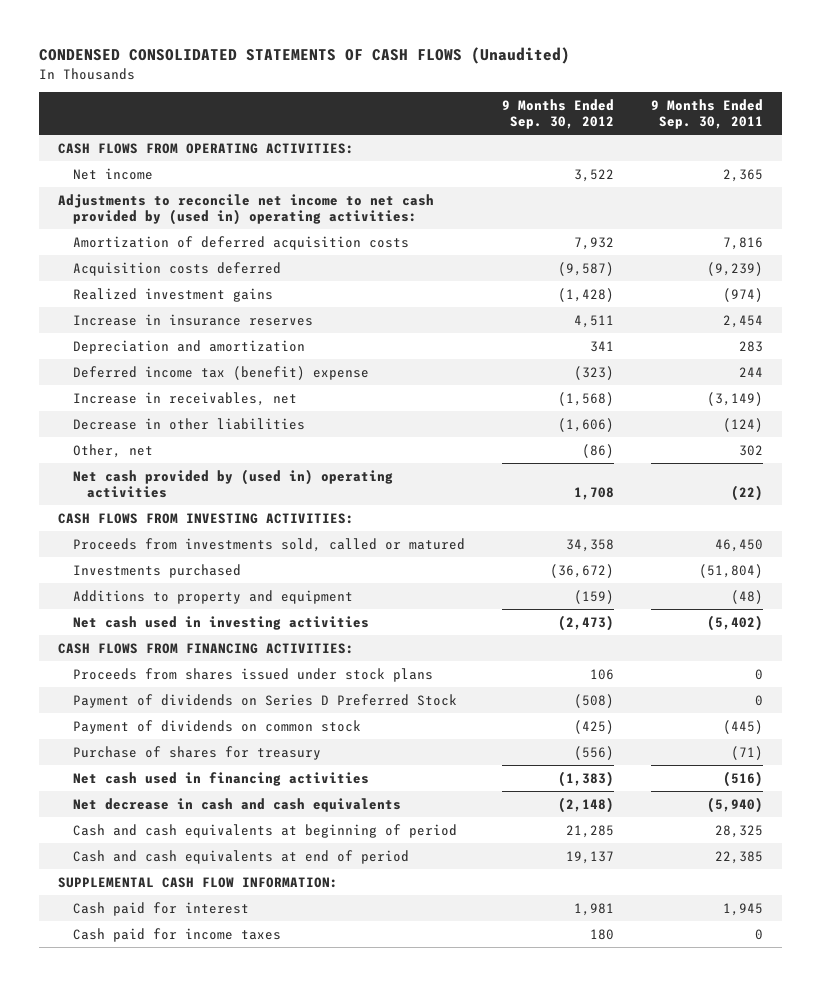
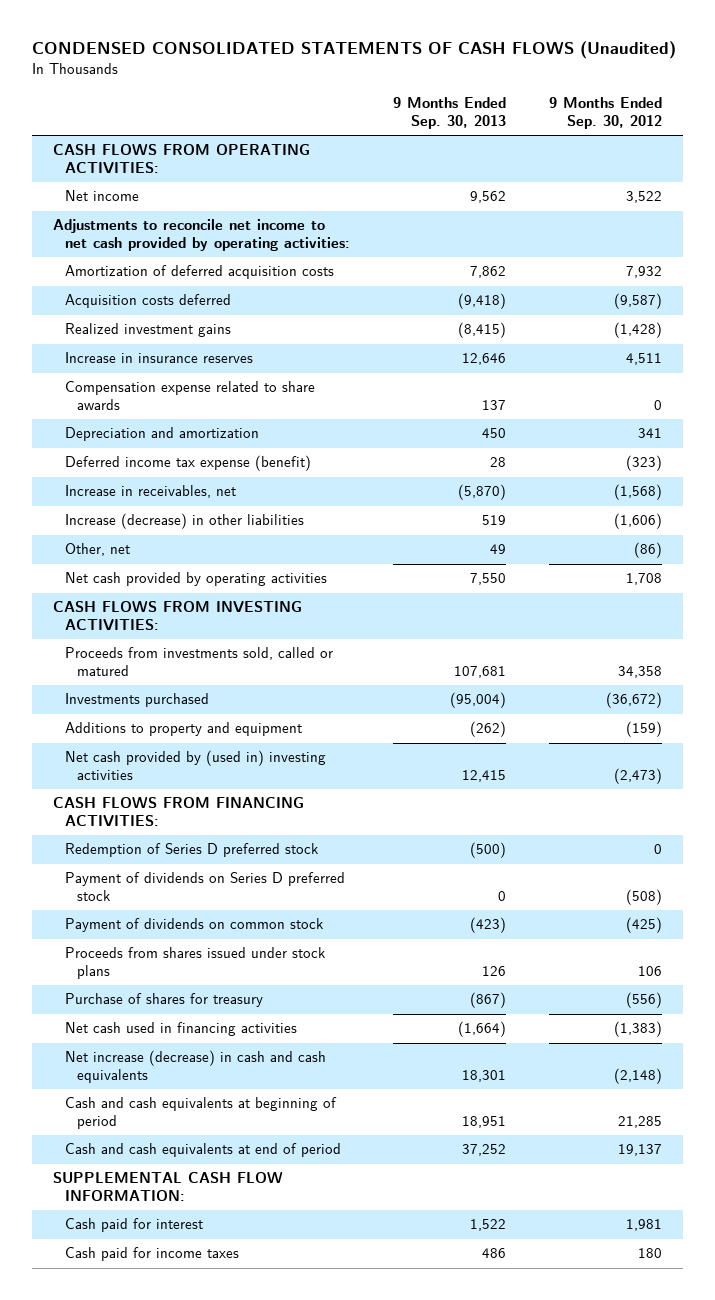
- | 9 Months Ended Sep. 30, 2012 | 9 Months Ended Sep. 30, 2011
+ | 9 Months Ended Sep. 30, 2013 | 9 Months Ended Sep. 30, 2012
- Adjustments to reconcile net income to net cash provided by (used in) operating activities:
+ Adjustments to reconcile net income to net cash provided by operating activities:
+ Compensation expense related to share awards | 137 | 0
- Deferred income tax (benefit) expense | (323) | 244
+ Deferred income tax expense (benefit) | 28 | (323)
- Decrease in other liabilities | (1,606) | (124)
+ Increase (decrease) in other liabilities | 519 | (1,606)
- Net cash provided by (used in) operating activities | 1,708 | (22)
+ Net cash provided by operating activities | 7,550 | 1,708
- Net cash used in investing activities | (2,473) | (5,402)
+ Net cash provided by (used in) investing activities | 12,415 | (2,473)
- Payment of dividends on Series D Preferred Stock | (508) | 0
+ Redemption of Series D preferred stock | (500) | 0
+ Payment of dividends on Series D preferred stock | 0 | (508)
moved down: Proceeds from shares issued under stock plans | 126 | 106
- Net decrease in cash and cash equivalents | (2,148) | (5,940)
+ Net increase (decrease) in cash and cash equivalents | 18,301 | (2,148)

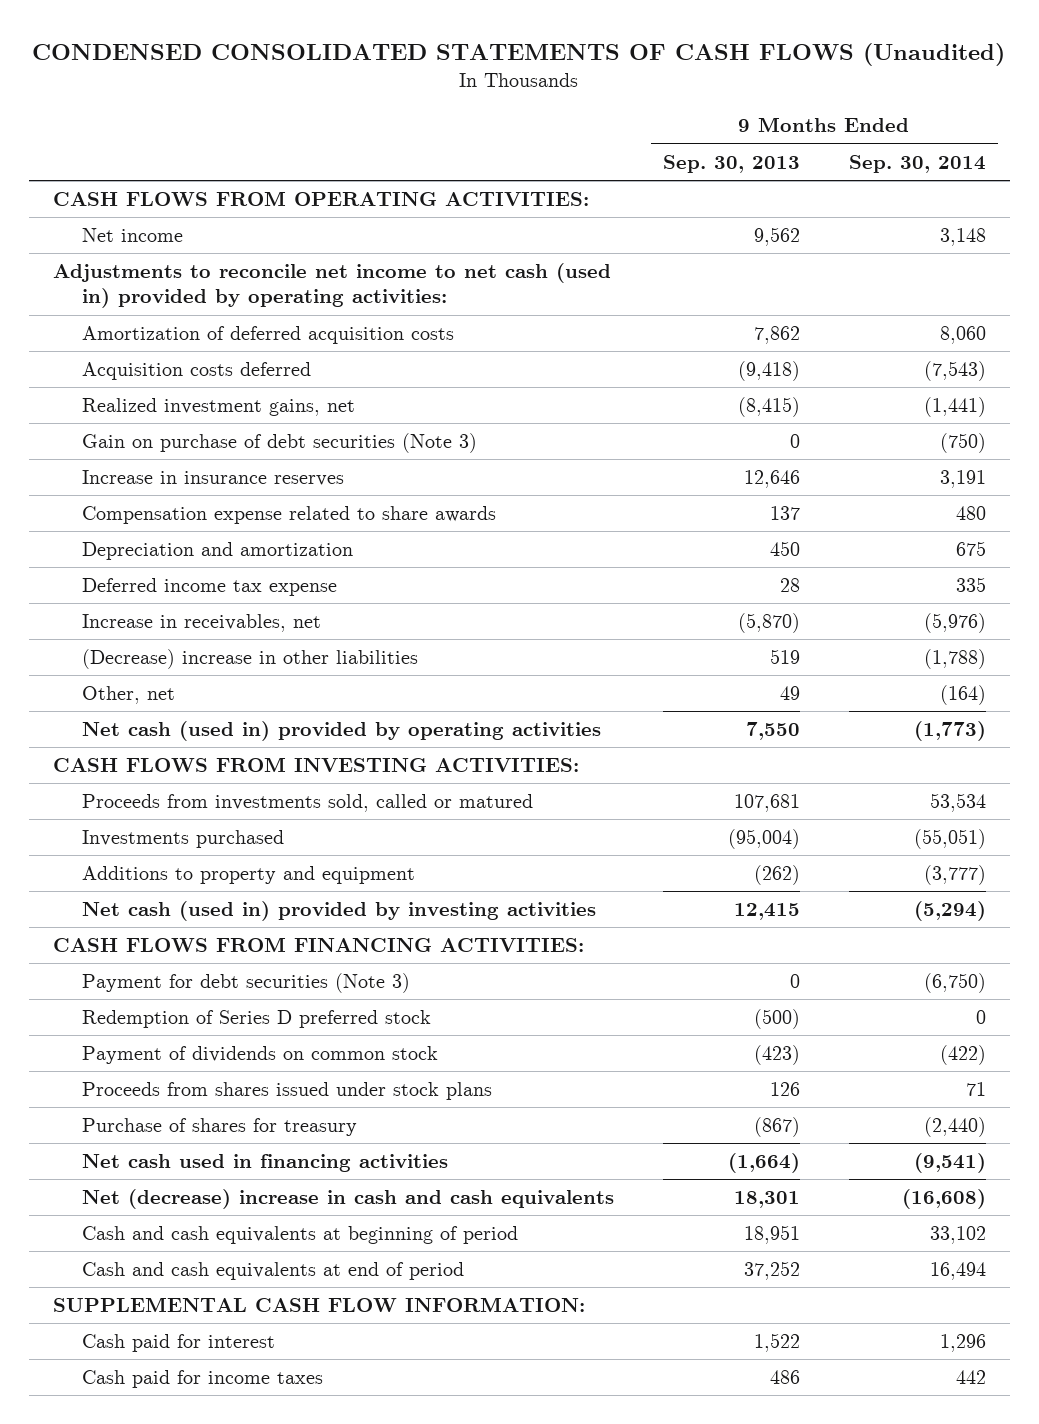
- | 9 Months Ended Sep. 30, 2013 | 9 Months Ended Sep. 30, 2012
+ | 9 Months Ended Sep. 30, 2013 | 9 Months Ended Sep. 30, 2014
- Adjustments to reconcile net income to net cash provided by operating activities:
+ Adjustments to reconcile net income to net cash (used in) provided by operating activities:
- Realized investment gains | (8,415) | (1,428)
+ Realized investment gains, net | (8,415) | (1,441)
+ Gain on purchase of debt securities (Note 3) | 0 | (750)
- Deferred income tax expense (benefit) | 28 | (323)
+ Deferred income tax expense | 28 | 335
- Increase (decrease) in other liabilities | 519 | (1,606)
+ (Decrease) increase in other liabilities | 519 | (1,788)
- Net cash provided by operating activities | 7,550 | 1,708
+ Net cash (used in) provided by operating activities | 7,550 | (1,773)
- Net cash provided by (used in) investing activities | 12,415 | (2,473)
+ Net cash (used in) provided by investing activities | 12,415 | (5,294)
+ Payment for debt securities (Note 3) | 0 | (6,750)
- Payment of dividends on Series D preferred stock | 0 | (508)
- Net increase (decrease) in cash and cash equivalents | 18,301 | (2,148)
+ Net (decrease) increase in cash and cash equivalents | 18,301 | (16,608)

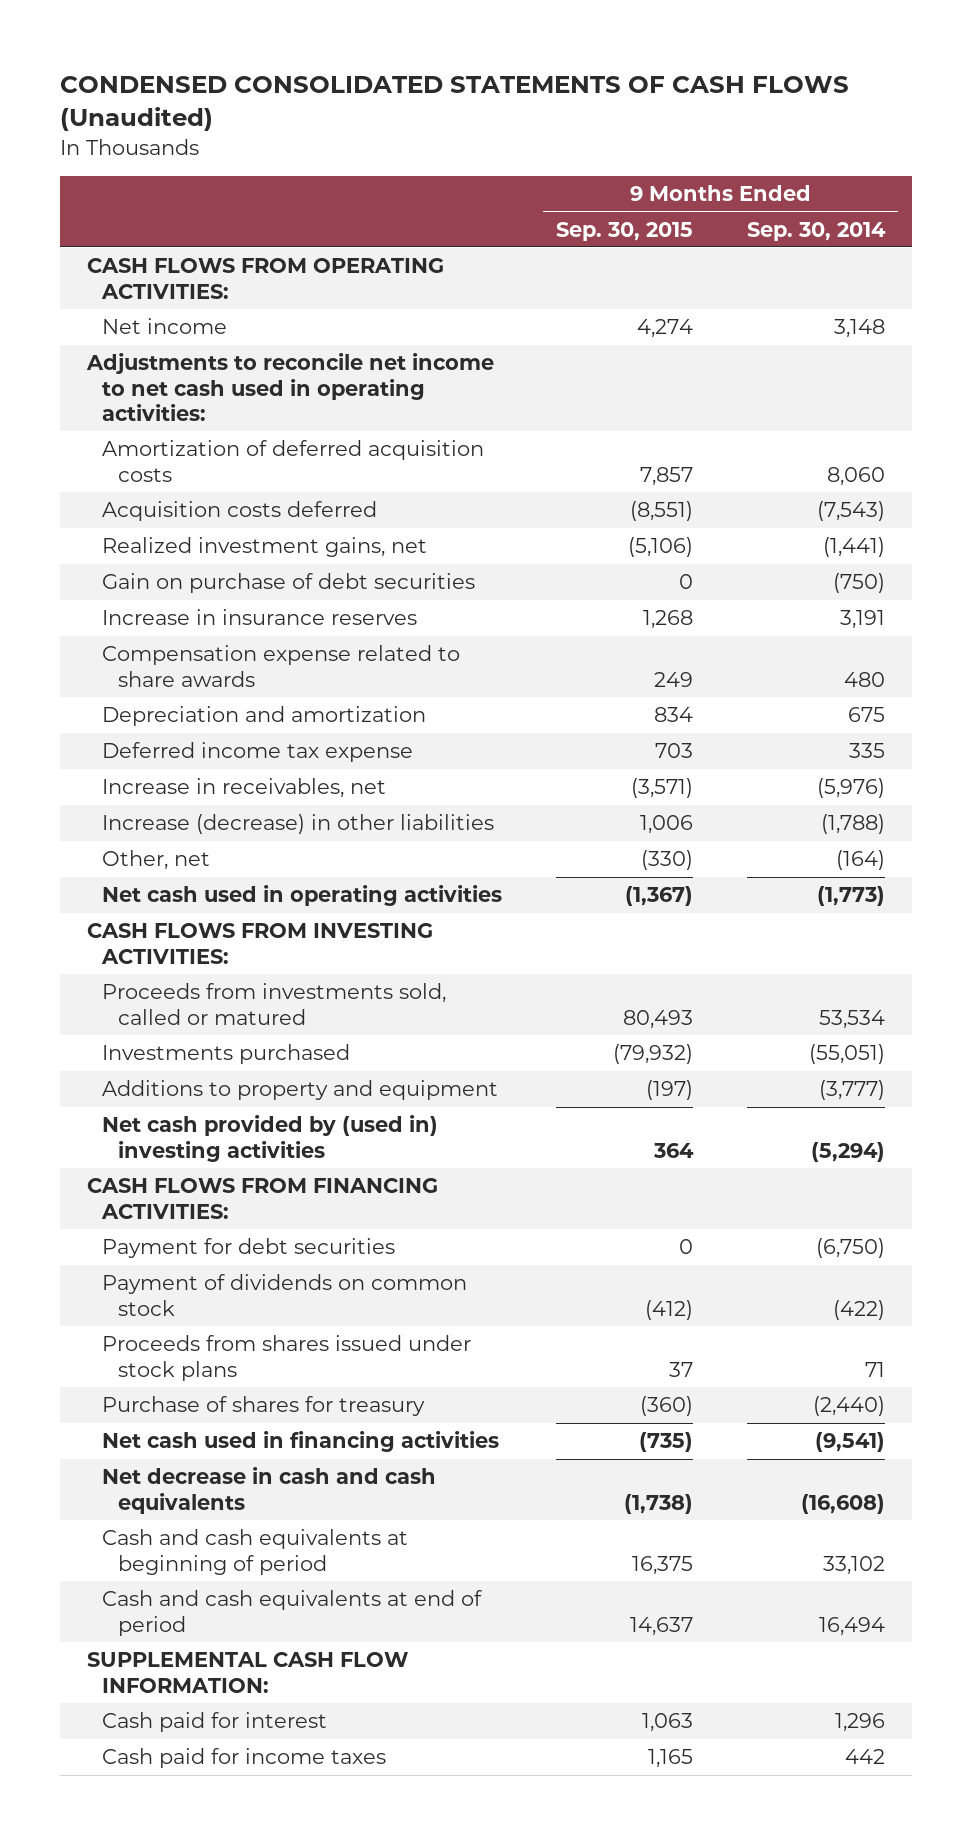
- | 9 Months Ended Sep. 30, 2013 | 9 Months Ended Sep. 30, 2014
+ | 9 Months Ended Sep. 30, 2015 | 9 Months Ended Sep. 30, 2014
- Adjustments to reconcile net income to net cash (used in) provided by operating activities:
+ Adjustments to reconcile net income to net cash used in operating activities:
- Gain on purchase of debt securities (Note 3) | 0 | (750)
+ Gain on purchase of debt securities | 0 | (750)
- (Decrease) increase in other liabilities | 519 | (1,788)
+ Increase (decrease) in other liabilities | 1,006 | (1,788)
- Net cash (used in) provided by operating activities | 7,550 | (1,773)
+ Net cash used in operating activities | (1,367) | (1,773)
- Net cash (used in) provided by investing activities | 12,415 | (5,294)
+ Net cash provided by (used in) investing activities | 364 | (5,294)
- Payment for debt securities (Note 3) | 0 | (6,750)
- Redemption of Series D preferred stock | (500) | 0
+ Payment for debt securities | 0 | (6,750)
- Net (decrease) increase in cash and cash equivalents | 18,301 | (16,608)
+ Net decrease in cash and cash equivalents | (1,738) | (16,608)

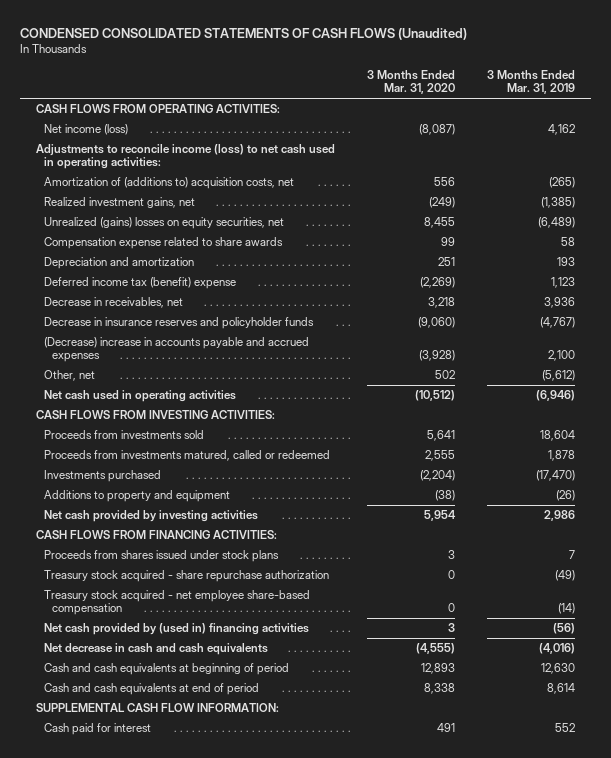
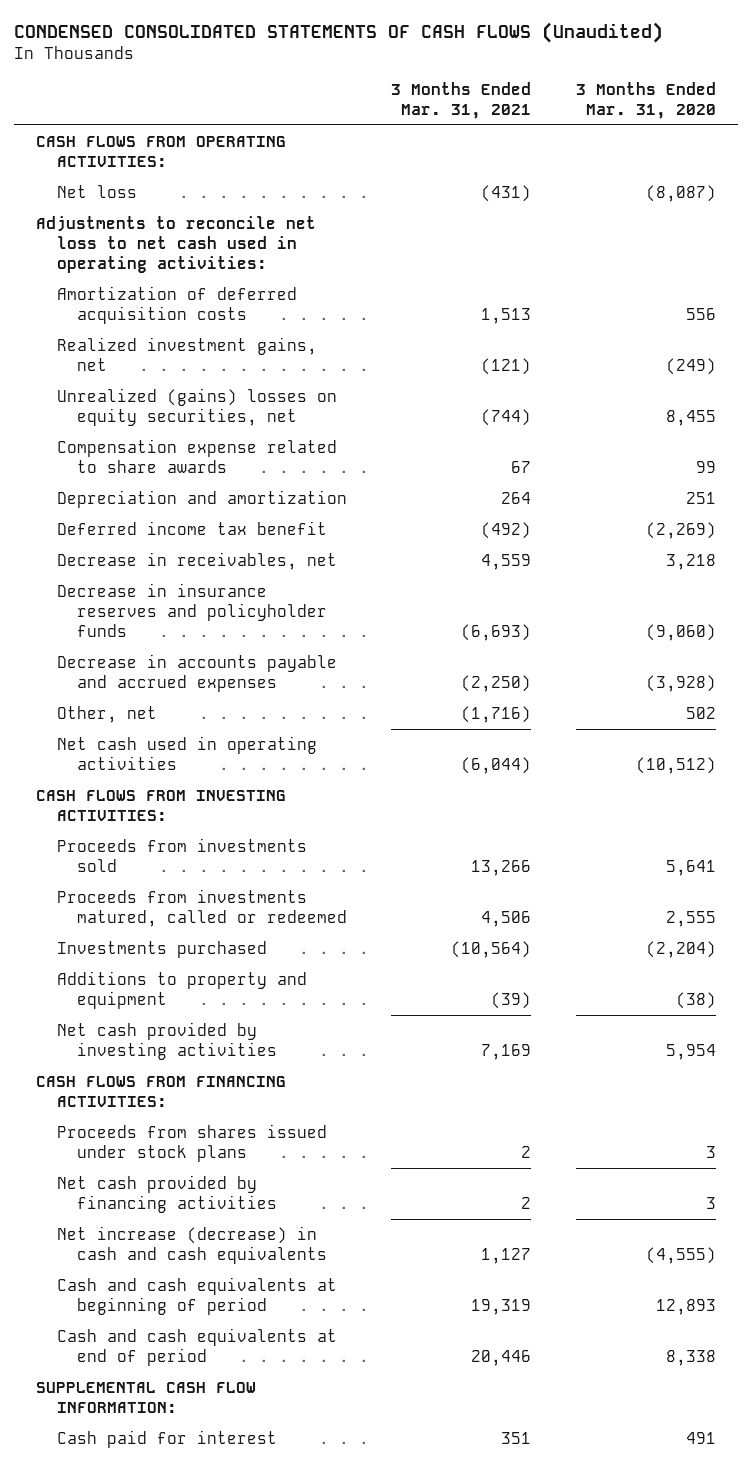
- | 3 Months Ended Mar. 31, 2020 | 3 Months Ended Mar. 31, 2019
+ | 3 Months Ended Mar. 31, 2021 | 3 Months Ended Mar. 31, 2020
- Net income (loss) | (8,087) | 4,162
- Adjustments to reconcile income (loss) to net cash used in operating activities:
- Amortization of (additions to) acquisition costs, net | 556 | (265)
+ Net loss | (431) | (8,087)
+ Adjustments to reconcile net loss to net cash used in operating activities:
+ Amortization of deferred acquisition costs | 1,513 | 556
- Deferred income tax (benefit) expense | (2,269) | 1,123
+ Deferred income tax benefit | (492) | (2,269)
- (Decrease) increase in accounts payable and accrued expenses | (3,928) | 2,100
+ Decrease in accounts payable and accrued expenses | (2,250) | (3,928)
- Treasury stock acquired - share repurchase authorization | 0 | (49)
- Treasury stock acquired - net employee share-based compensation | 0 | (14)
- Net cash provided by (used in) financing activities | 3 | (56)
- Net decrease in cash and cash equivalents | (4,555) | (4,016)
+ Net cash provided by financing activities | 2 | 3
+ Net increase (decrease) in cash and cash equivalents | 1,127 | (4,555)

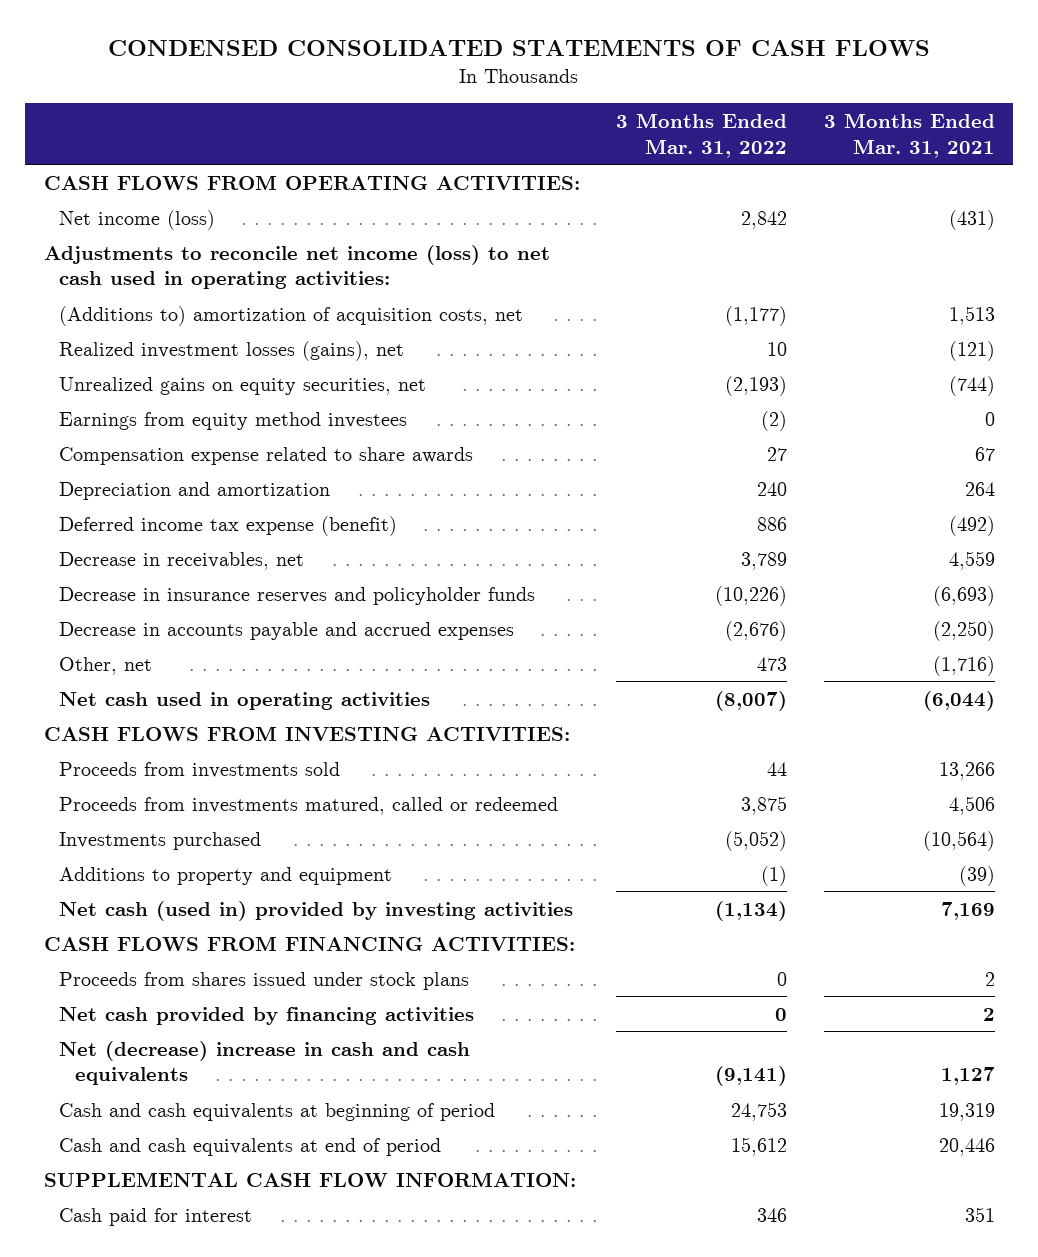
- CONDENSED CONSOLIDATED STATEMENTS OF CASH FLOWS (Unaudited)
+ CONDENSED CONSOLIDATED STATEMENTS OF CASH FLOWS
- | 3 Months Ended Mar. 31, 2021 | 3 Months Ended Mar. 31, 2020
+ | 3 Months Ended Mar. 31, 2022 | 3 Months Ended Mar. 31, 2021
- Net loss | (431) | (8,087)
- Adjustments to reconcile net loss to net cash used in operating activities:
- Amortization of deferred acquisition costs | 1,513 | 556
- Realized investment gains, net | (121) | (249)
- Unrealized (gains) losses on equity securities, net | (744) | 8,455
+ Net income (loss) | 2,842 | (431)
+ Adjustments to reconcile net income (loss) to net cash used in operating activities:
+ (Additions to) amortization of acquisition costs, net | (1,177) | 1,513
+ Realized investment losses (gains), net | 10 | (121)
+ Unrealized gains on equity securities, net | (2,193) | (744)
+ Earnings from equity method investees | (2) | 0
- Deferred income tax benefit | (492) | (2,269)
+ Deferred income tax expense (benefit) | 886 | (492)
- Net cash provided by investing activities | 7,169 | 5,954
+ Net cash (used in) provided by investing activities | (1,134) | 7,169
- Net increase (decrease) in cash and cash equivalents | 1,127 | (4,555)
+ Net (decrease) increase in cash and cash equivalents | (9,141) | 1,127

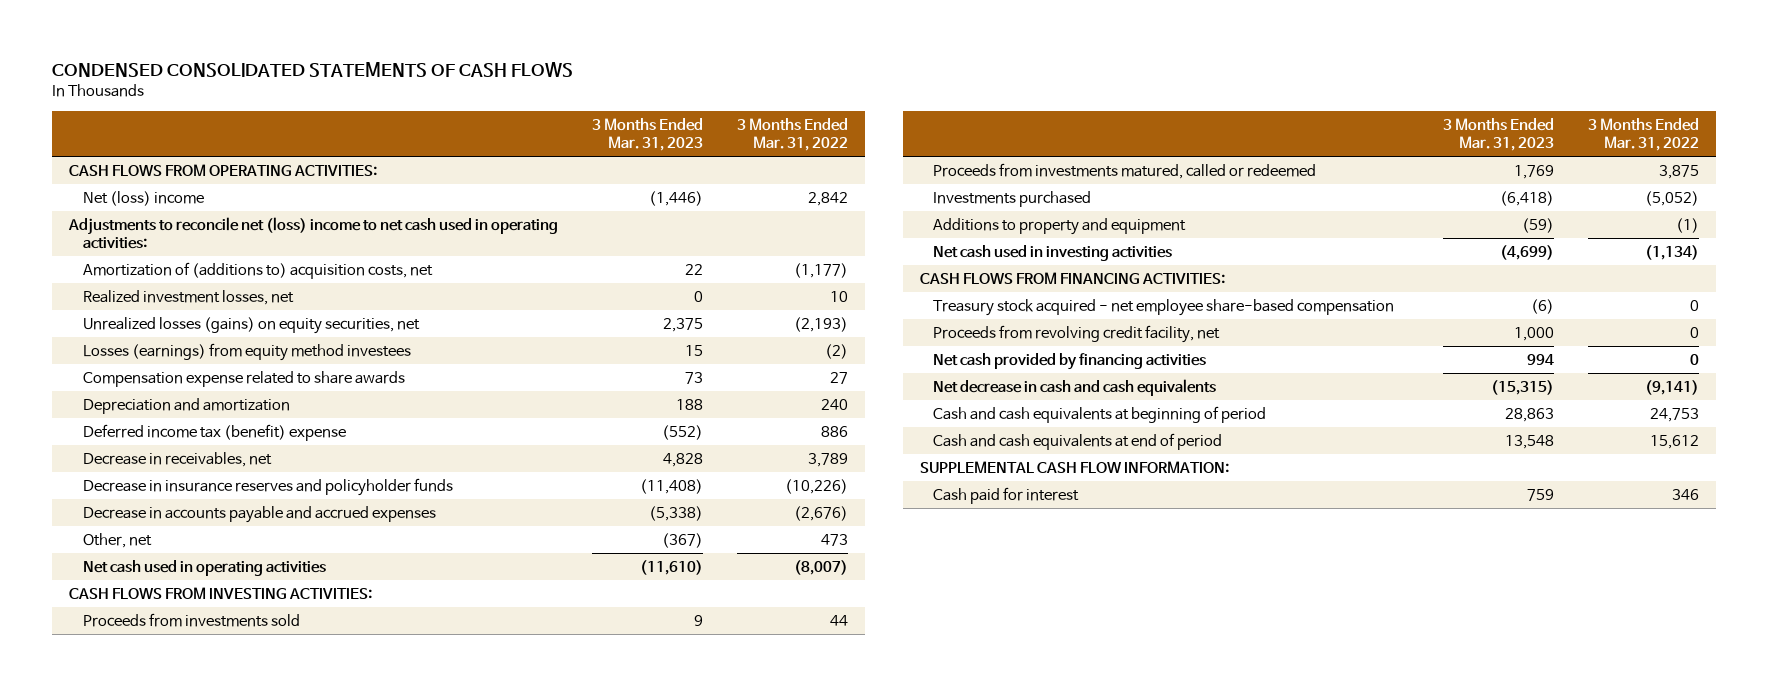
- | 3 Months Ended Mar. 31, 2022 | 3 Months Ended Mar. 31, 2021
+ | 3 Months Ended Mar. 31, 2023 | 3 Months Ended Mar. 31, 2022
- Net income (loss) | 2,842 | (431)
- Adjustments to reconcile net income (loss) to net cash used in operating activities:
- (Additions to) amortization of acquisition costs, net | (1,177) | 1,513
- Realized investment losses (gains), net | 10 | (121)
- Unrealized gains on equity securities, net | (2,193) | (744)
- Earnings from equity method investees | (2) | 0
+ Net (loss) income | (1,446) | 2,842
+ Adjustments to reconcile net (loss) income to net cash used in operating activities:
+ Amortization of (additions to) acquisition costs, net | 22 | (1,177)
+ Realized investment losses, net | 0 | 10
+ Unrealized losses (gains) on equity securities, net | 2,375 | (2,193)
+ Losses (earnings) from equity method investees | 15 | (2)
- Deferred income tax expense (benefit) | 886 | (492)
+ Deferred income tax (benefit) expense | (552) | 886
- Net cash (used in) provided by investing activities | (1,134) | 7,169
+ Net cash used in investing activities | (4,699) | (1,134)
- Proceeds from shares issued under stock plans | 0 | 2
+ Treasury stock acquired - net employee share-based compensation | (6) | 0
+ Proceeds from revolving credit facility, net | 1,000 | 0
- Net (decrease) increase in cash and cash equivalents | (9,141) | 1,127
+ Net decrease in cash and cash equivalents | (15,315) | (9,141)

